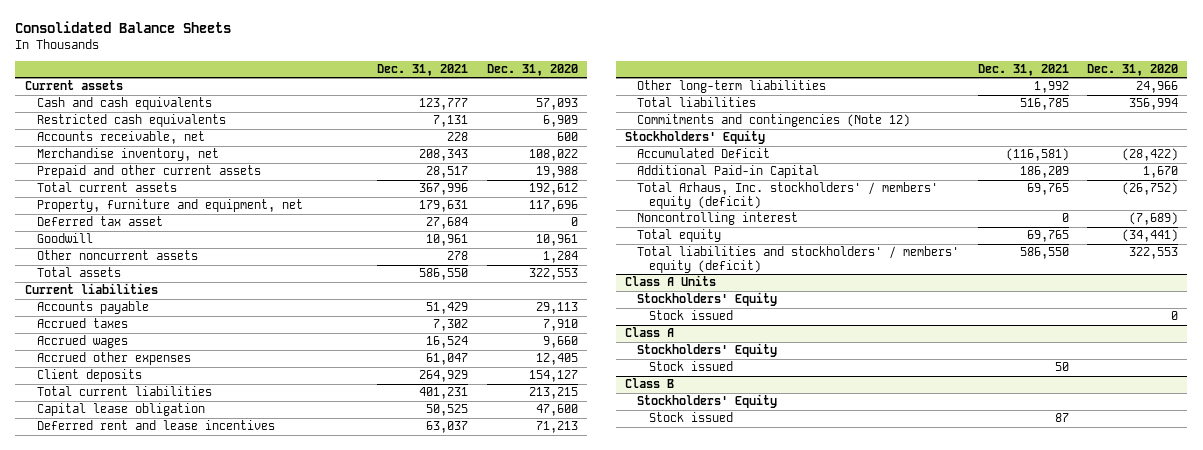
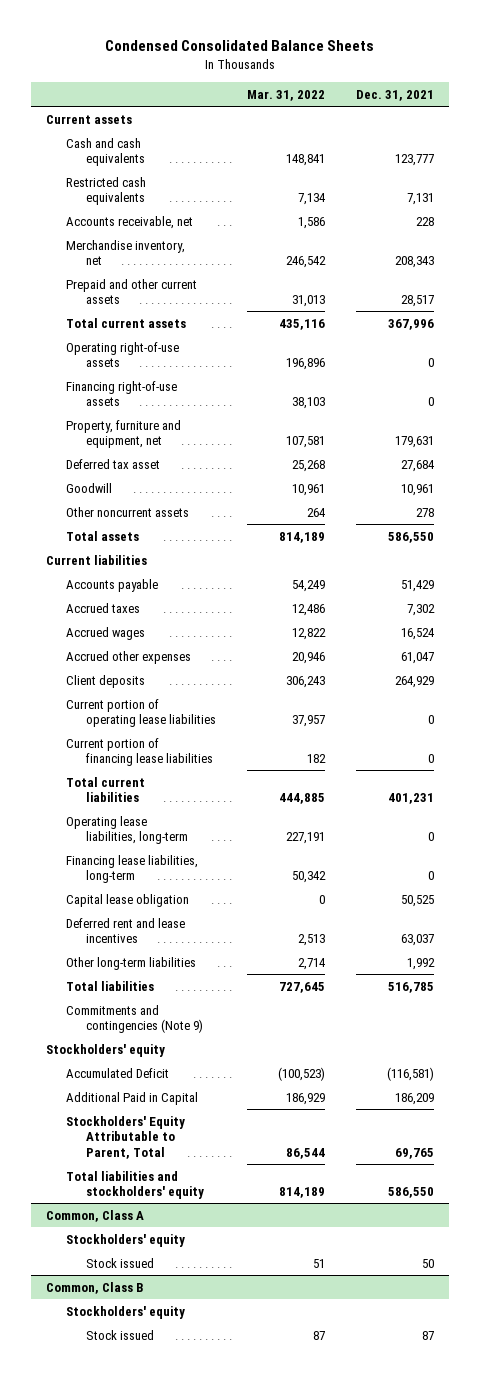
- Consolidated Balance Sheets
+ Condensed Consolidated Balance Sheets
- | Dec. 31, 2021 | Dec. 31, 2020
+ | Mar. 31, 2022 | Dec. 31, 2021
+ Operating right-of-use assets | 196,896 | 0
+ Financing right-of-use assets | 38,103 | 0
+ Current portion of operating lease liabilities | 37,957 | 0
+ Current portion of financing lease liabilities | 182 | 0
+ Operating lease liabilities, long-term | 227,191 | 0
+ Financing lease liabilities, long-term | 50,342 | 0
- Commitments and contingencies (Note 12)
- Stockholders' Equity
+ Commitments and contingencies (Note 9)
+ Stockholders' equity
- Additional Paid-in Capital | 186,209 | 1,670
- Total Arhaus, Inc. stockholders' / members' equity (deficit) | 69,765 | (26,752)
- Noncontrolling interest | 0 | (7,689)
- Total equity | 69,765 | (34,441)
- Total liabilities and stockholders' / members' equity (deficit) | 586,550 | 322,553
- Class A Units
- Stockholders' Equity
- Stock issued | | 0
- Class A
- Stockholders' Equity
+ Additional Paid in Capital | 186,929 | 186,209
+ Stockholders' Equity Attributable to Parent, Total | 86,544 | 69,765
+ Total liabilities and stockholders' equity | 814,189 | 586,550
+ Common, Class A
+ Stockholders' equity
- Class B
- Stockholders' Equity
+ Common, Class B
+ Stockholders' equity

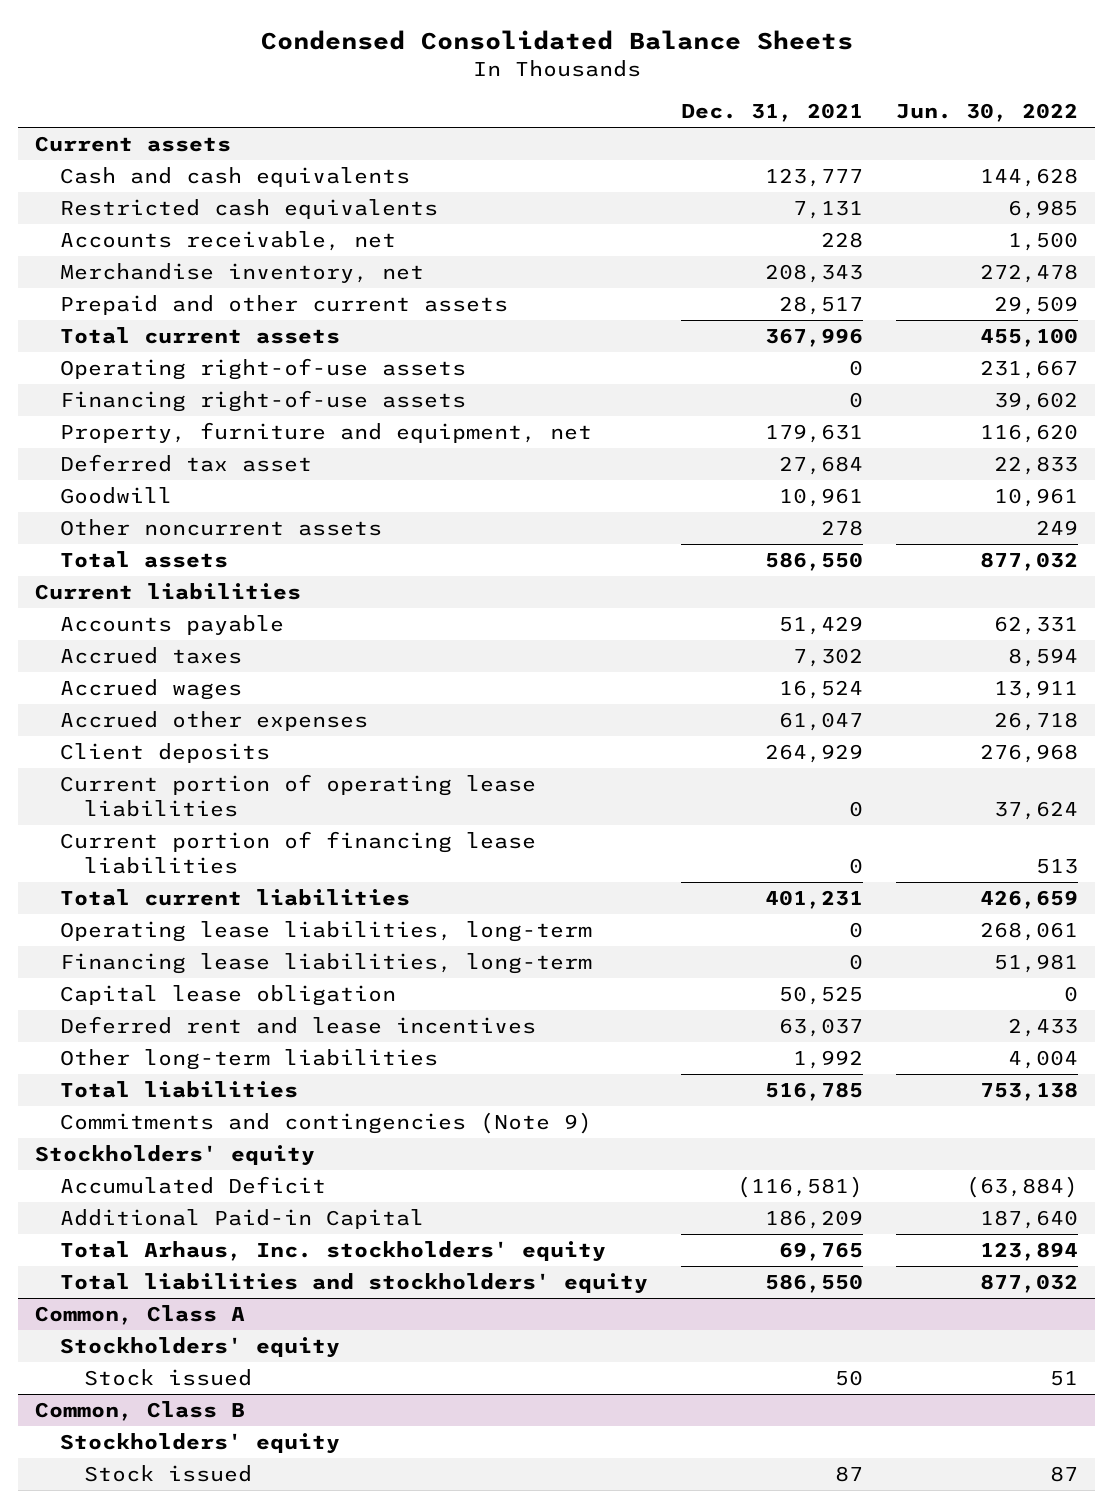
- | Mar. 31, 2022 | Dec. 31, 2021
+ | Dec. 31, 2021 | Jun. 30, 2022
- Additional Paid in Capital | 186,929 | 186,209
- Stockholders' Equity Attributable to Parent, Total | 86,544 | 69,765
+ Additional Paid-in Capital | 186,209 | 187,640
+ Total Arhaus, Inc. stockholders' equity | 69,765 | 123,894

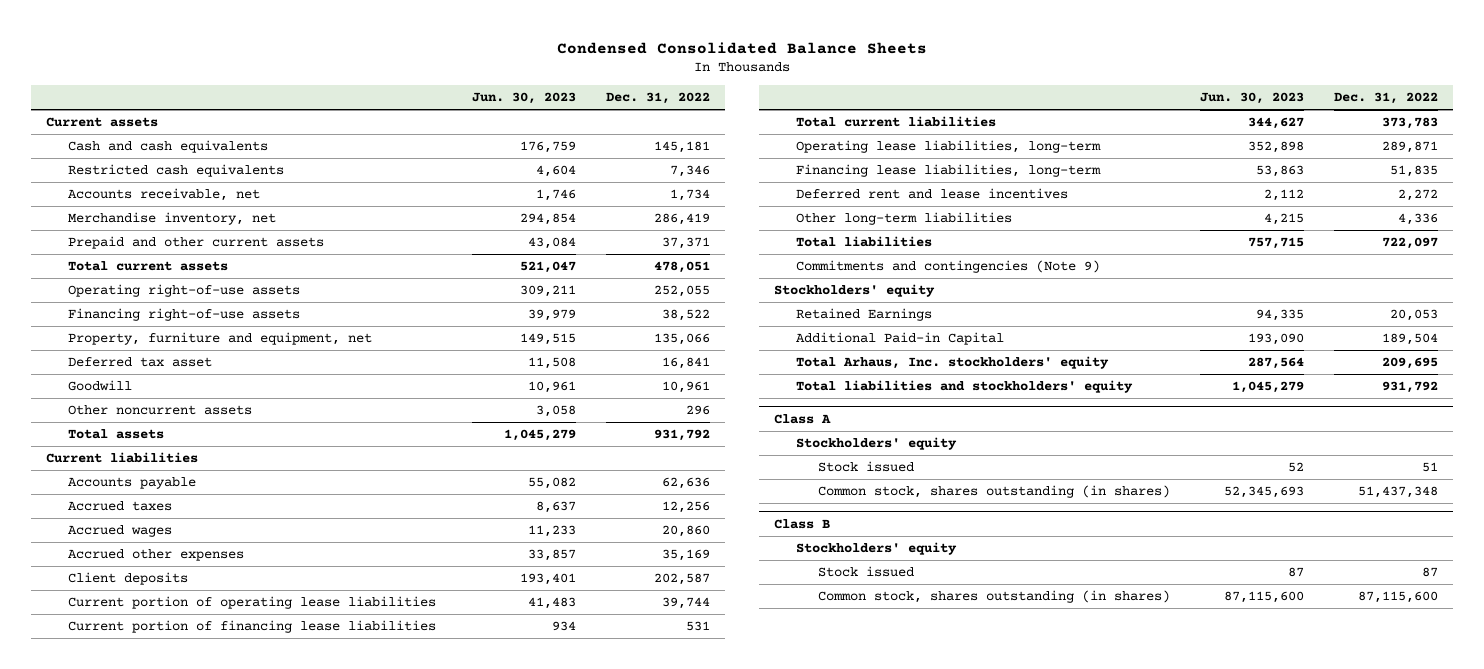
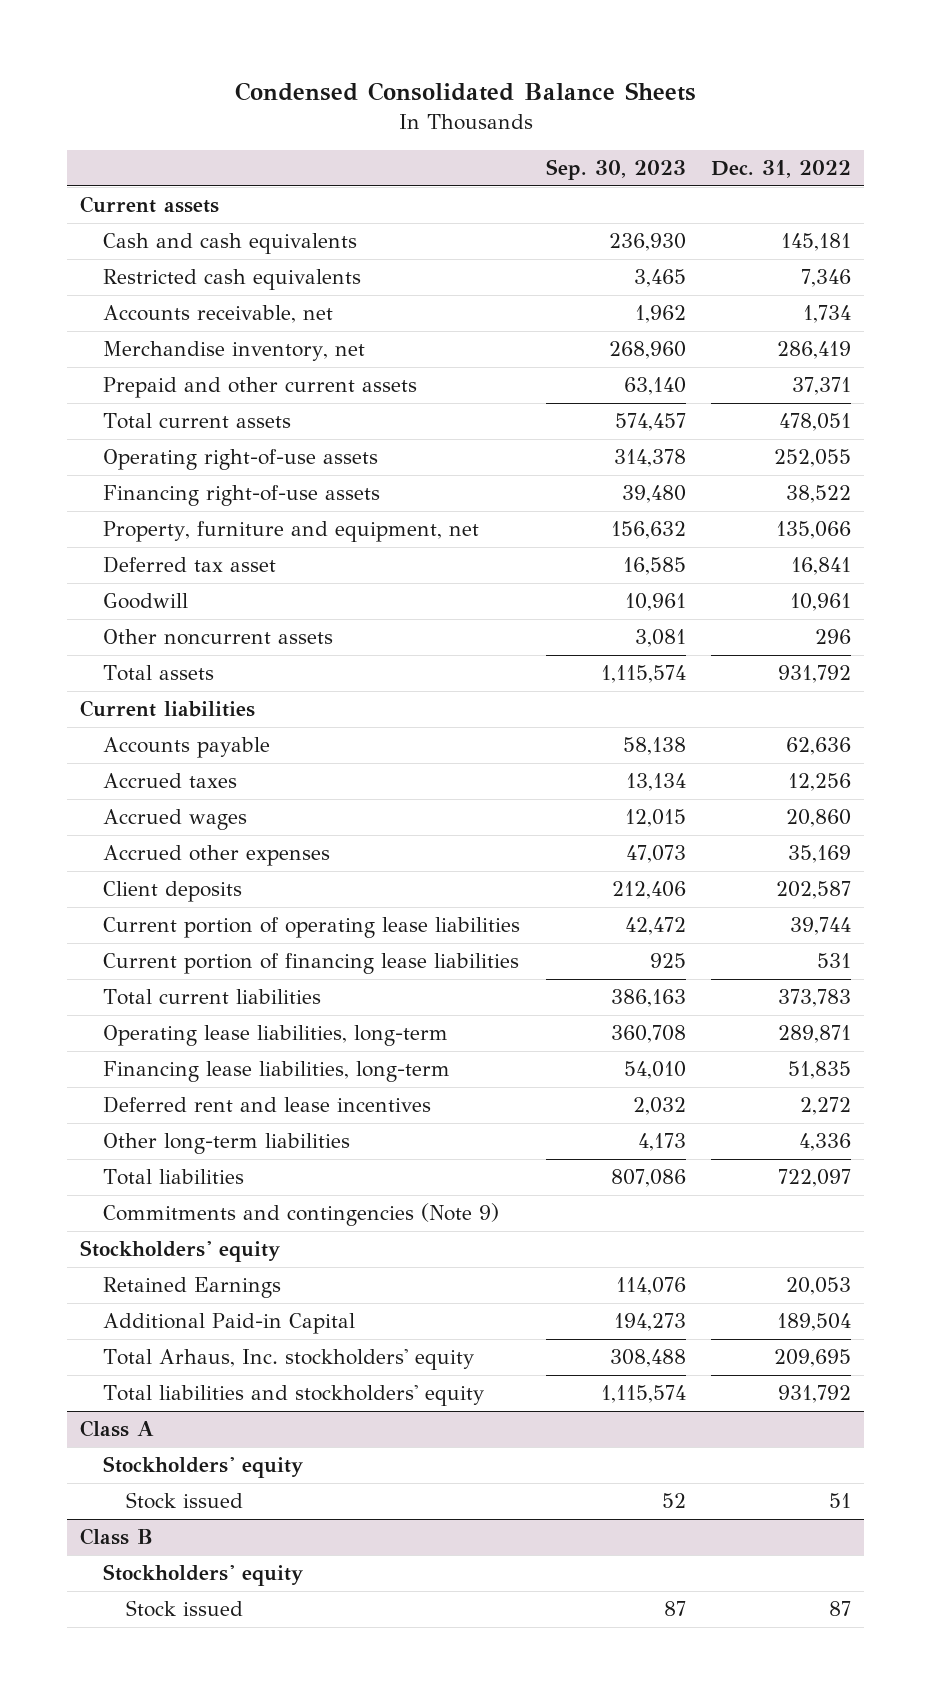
- | Jun. 30, 2023 | Dec. 31, 2022
+ | Sep. 30, 2023 | Dec. 31, 2022
@ Class A
- Common stock, shares outstanding (in shares) | 52,345,693 | 51,437,348
@ Class B
- Common stock, shares outstanding (in shares) | 87,115,600 | 87,115,600

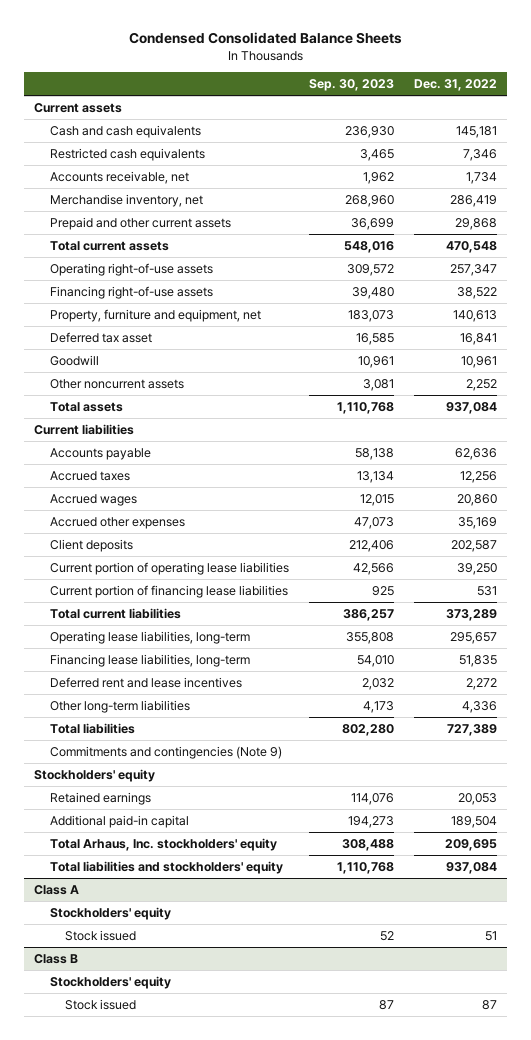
- Prepaid and other current assets | 63,140 | 37,371
- Total current assets | 574,457 | 478,051
- Operating right-of-use assets | 314,378 | 252,055
+ Prepaid and other current assets | 36,699 | 29,868
+ Total current assets | 548,016 | 470,548
+ Operating right-of-use assets | 309,572 | 257,347
- Property, furniture and equipment, net | 156,632 | 135,066
+ Property, furniture and equipment, net | 183,073 | 140,613
- Other noncurrent assets | 3,081 | 296
- Total assets | 1,115,574 | 931,792
+ Other noncurrent assets | 3,081 | 2,252
+ Total assets | 1,110,768 | 937,084
- Current portion of operating lease liabilities | 42,472 | 39,744
+ Current portion of operating lease liabilities | 42,566 | 39,250
- Total current liabilities | 386,163 | 373,783
- Operating lease liabilities, long-term | 360,708 | 289,871
+ Total current liabilities | 386,257 | 373,289
+ Operating lease liabilities, long-term | 355,808 | 295,657
- Total liabilities | 807,086 | 722,097
+ Total liabilities | 802,280 | 727,389
- Retained Earnings | 114,076 | 20,053
- Additional Paid-in Capital | 194,273 | 189,504
+ Retained earnings | 114,076 | 20,053
+ Additional paid-in capital | 194,273 | 189,504
- Total liabilities and stockholders' equity | 1,115,574 | 931,792
+ Total liabilities and stockholders' equity | 1,110,768 | 937,084

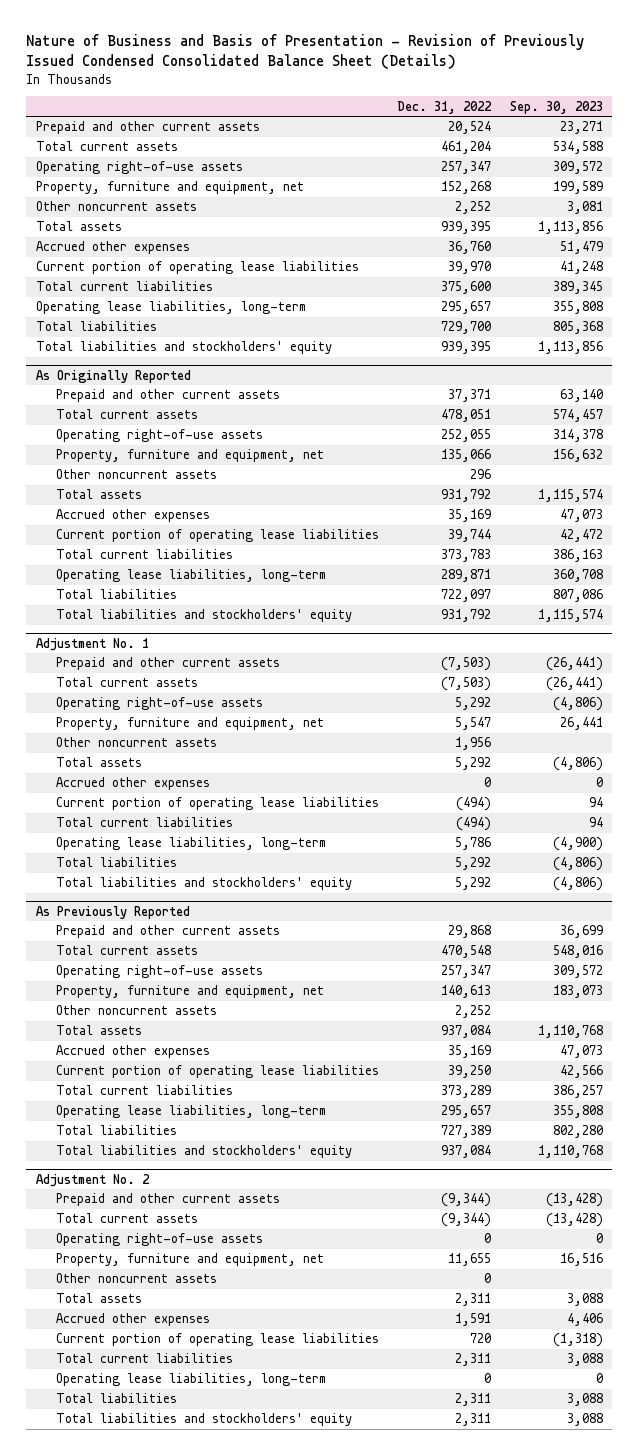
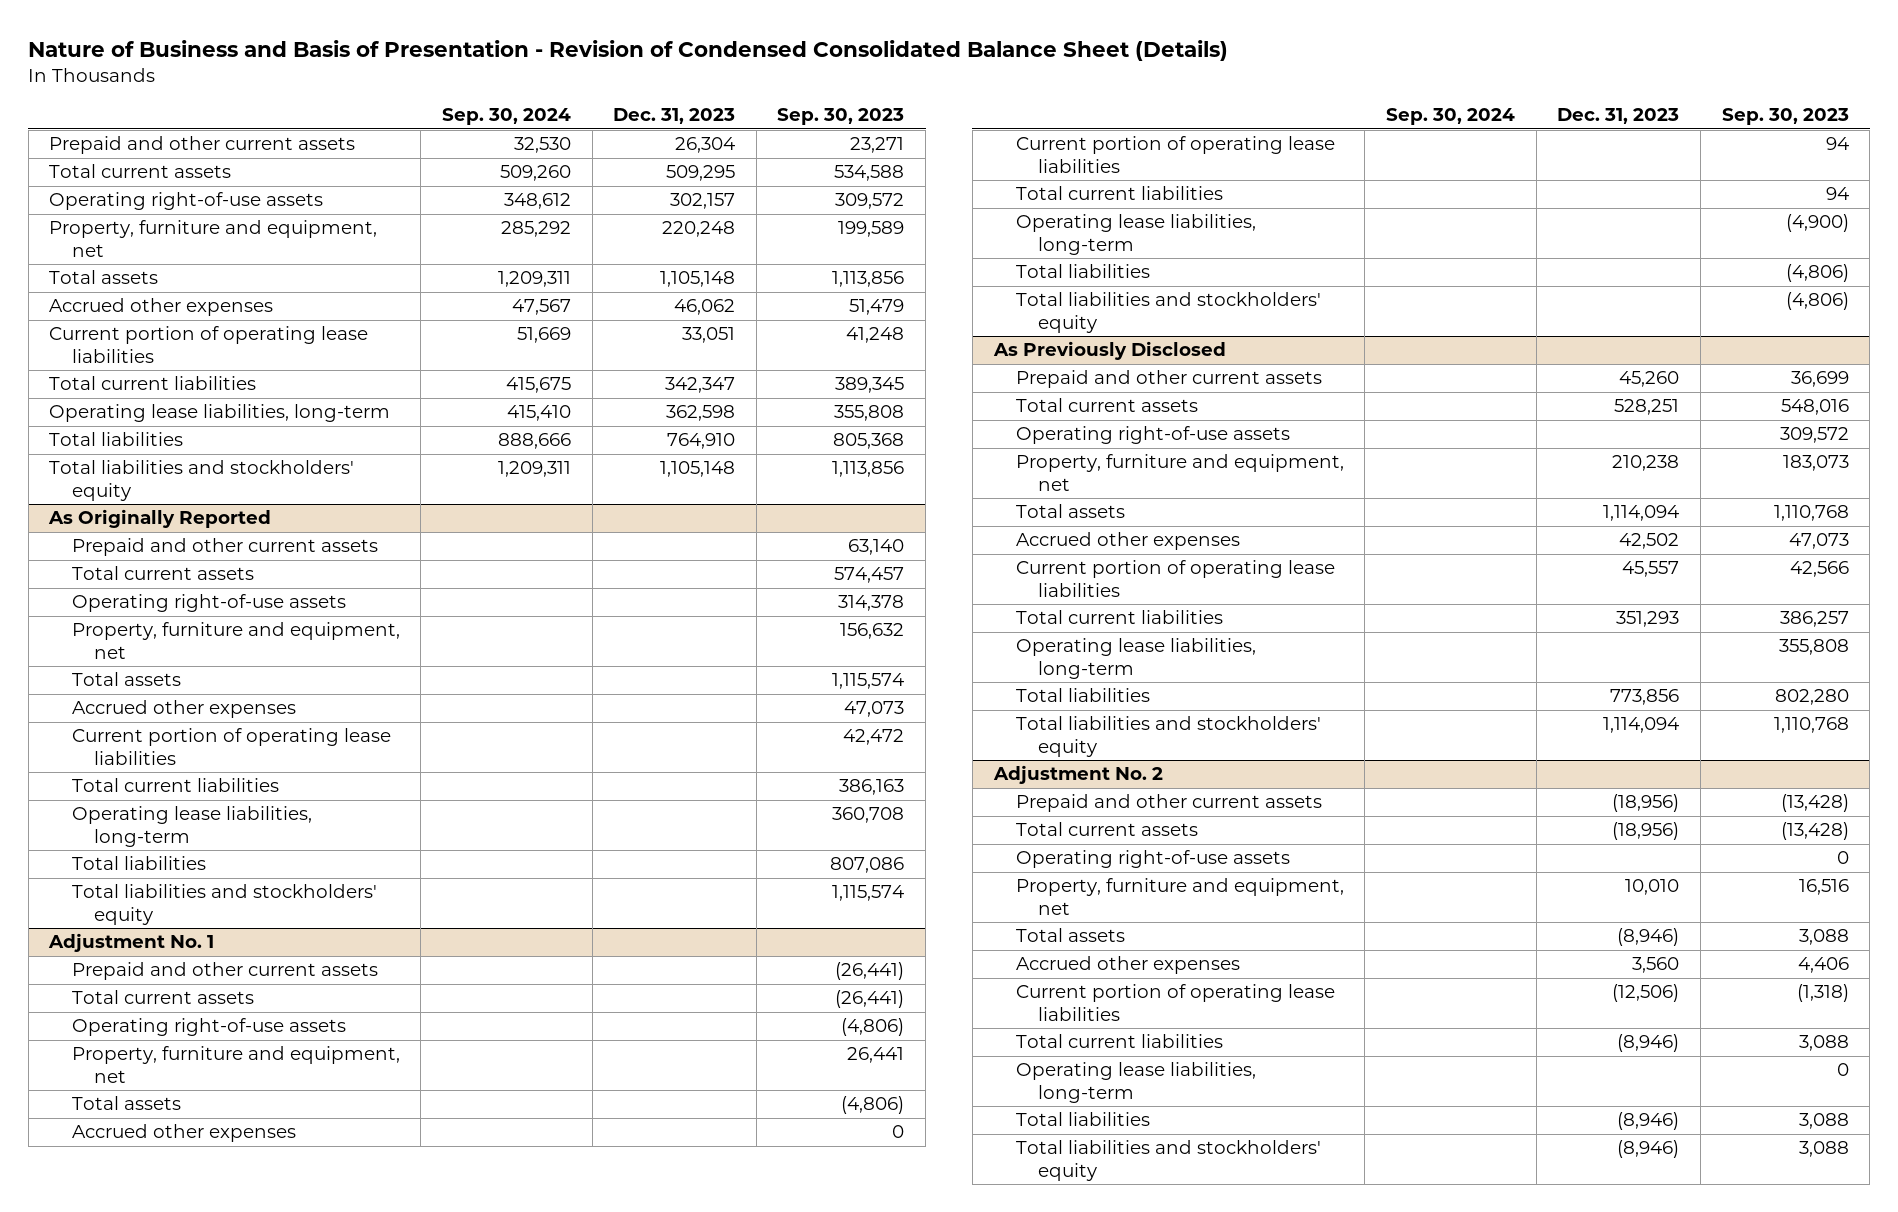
- Nature of Business and Basis of Presentation - Revision of Previously Issued Condensed Consolidated Balance Sheet (Details)
+ Nature of Business and Basis of Presentation - Revision of Condensed Consolidated Balance Sheet (Details)
- | Dec. 31, 2022 | Sep. 30, 2023
+ | Sep. 30, 2024 | Dec. 31, 2023 | Sep. 30, 2023
- Other noncurrent assets | 2,252 | 3,081
@ As Originally Reported
- Other noncurrent assets | 296 |
@ Adjustment No. 1
- Other noncurrent assets | 1,956 |
- As Previously Reported
+ As Previously Disclosed
- Other noncurrent assets | 2,252 |
@ Adjustment No. 2
- Other noncurrent assets | 0 |

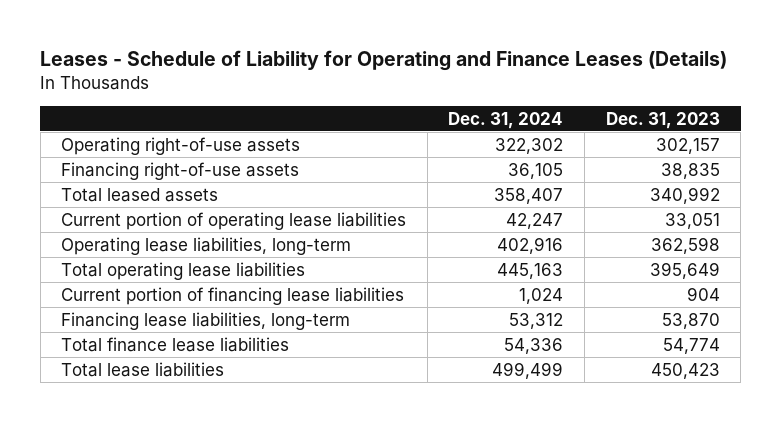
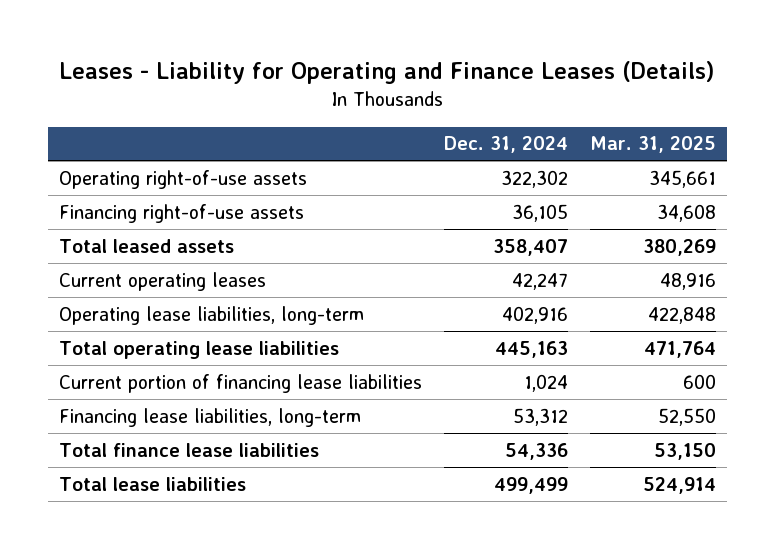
- Leases - Schedule of Liability for Operating and Finance Leases (Details)
+ Leases - Liability for Operating and Finance Leases (Details)
- | Dec. 31, 2024 | Dec. 31, 2023
+ | Dec. 31, 2024 | Mar. 31, 2025
- Current portion of operating lease liabilities | 42,247 | 33,051
+ Current operating leases | 42,247 | 48,916

